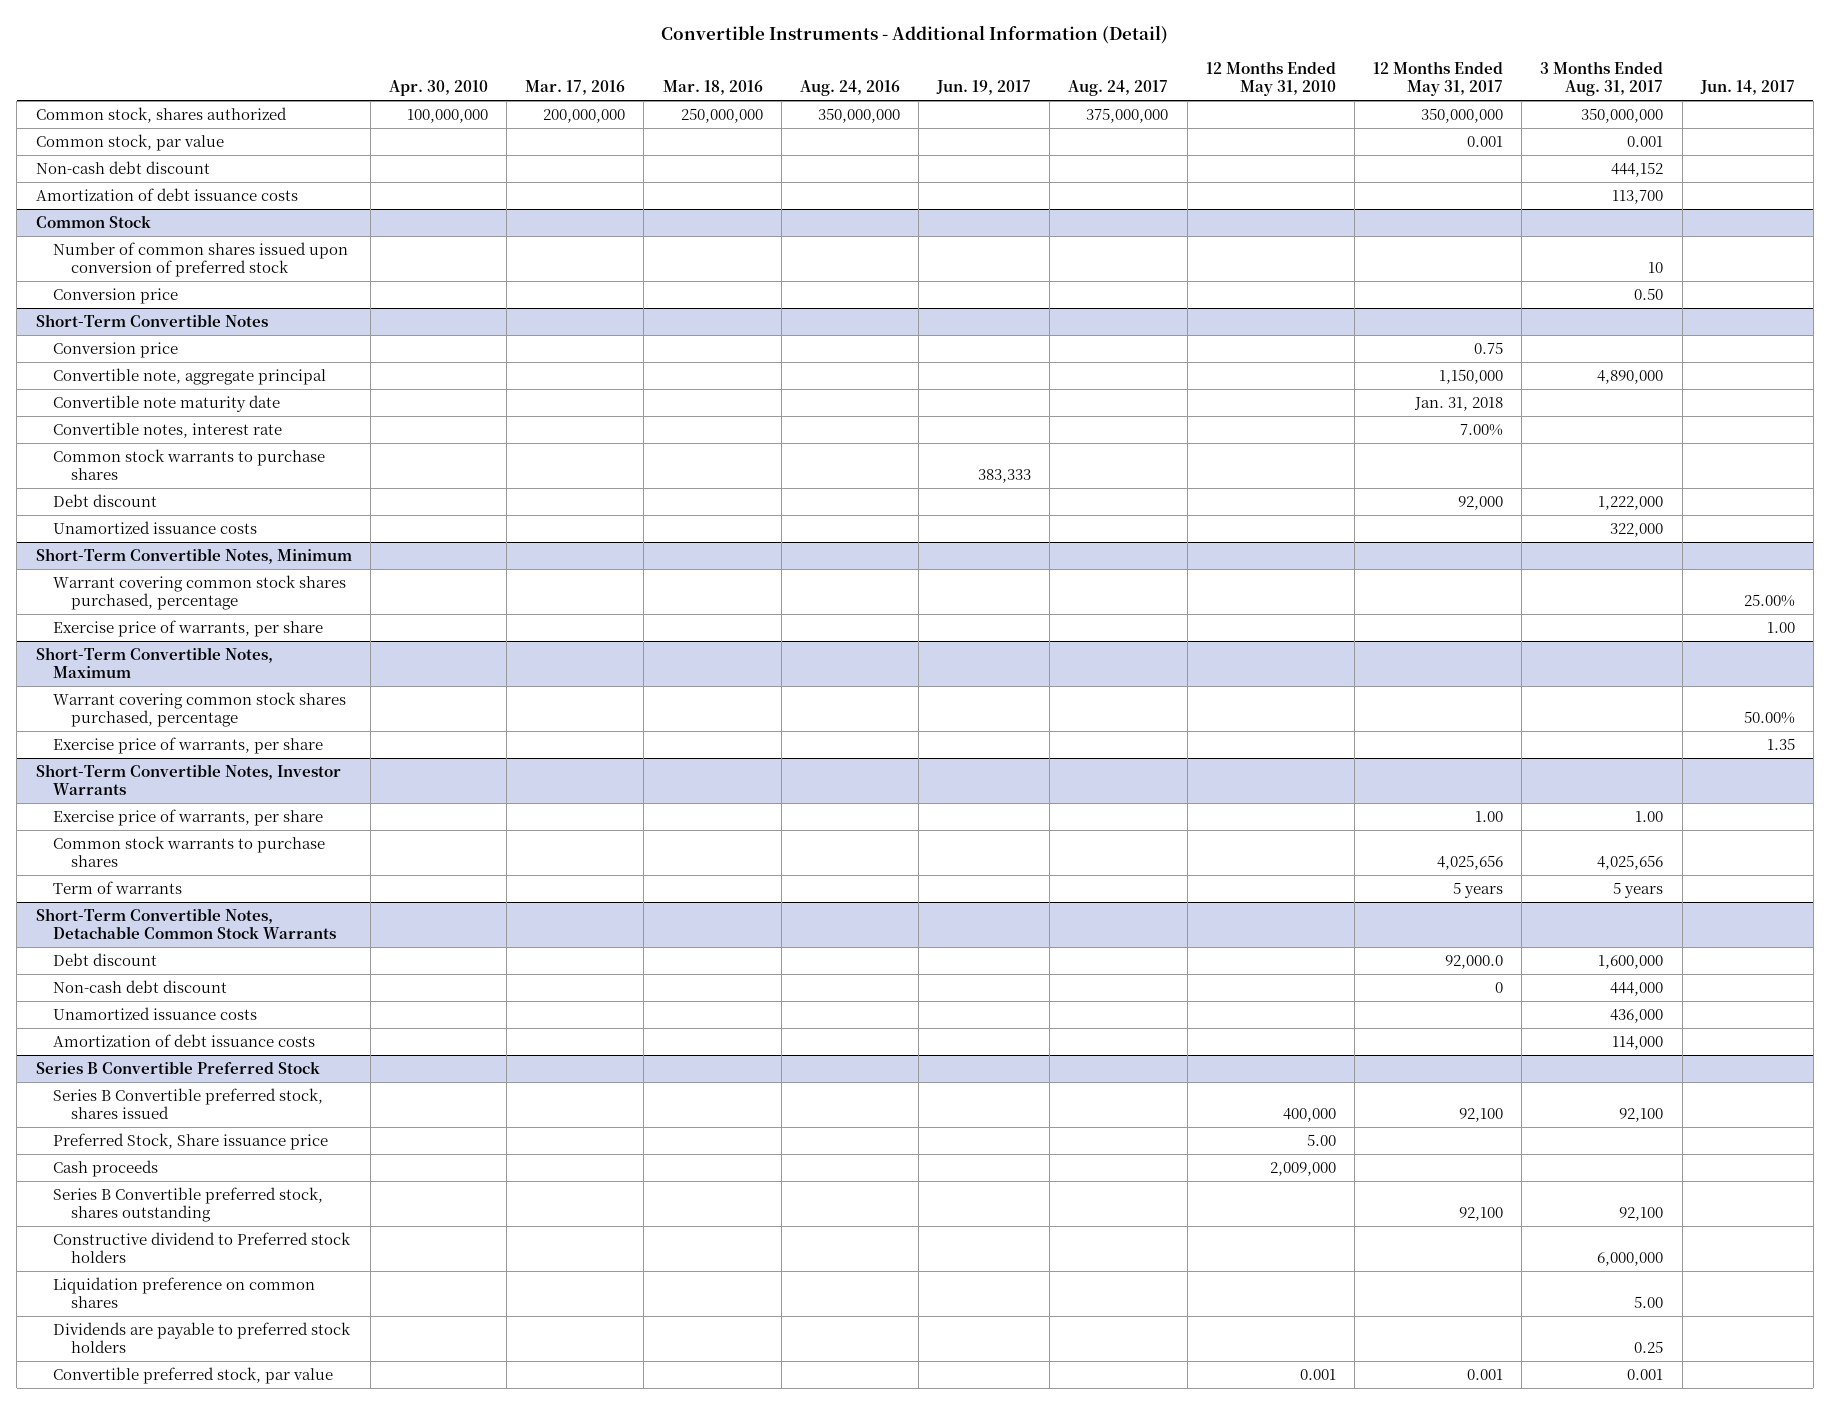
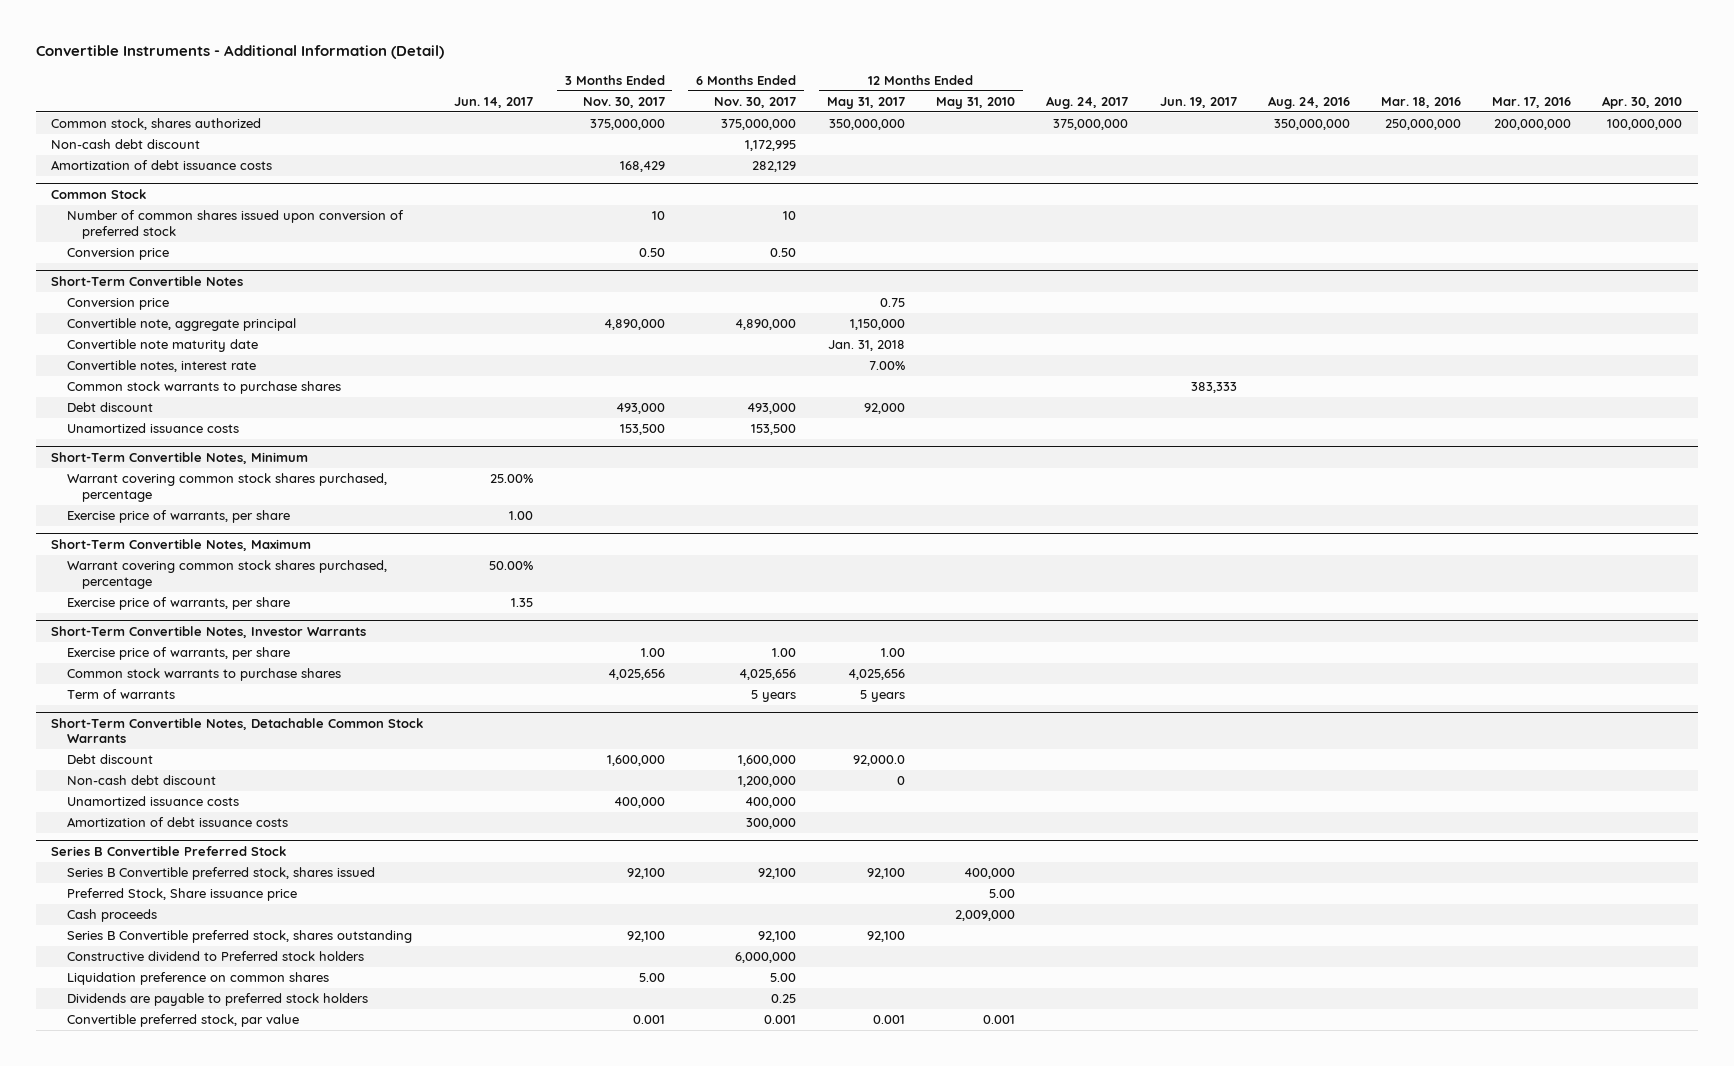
- | Apr. 30, 2010 | Mar. 17, 2016 | Mar. 18, 2016 | Aug. 24, 2016 | Jun. 19, 2017 | Aug. 24, 2017 | 12 Months Ended May 31, 2010 | 12 Months Ended May 31, 2017 | 3 Months Ended Aug. 31, 2017 | Jun. 14, 2017
+ | Jun. 14, 2017 | 3 Months Ended Nov. 30, 2017 | 6 Months Ended Nov. 30, 2017 | 12 Months Ended May 31, 2017 | 12 Months Ended May 31, 2010 | Aug. 24, 2017 | Jun. 19, 2017 | Aug. 24, 2016 | Mar. 18, 2016 | Mar. 17, 2016 | Apr. 30, 2010
- Common stock, par value | | | | | | | | 0.001 | 0.001 |

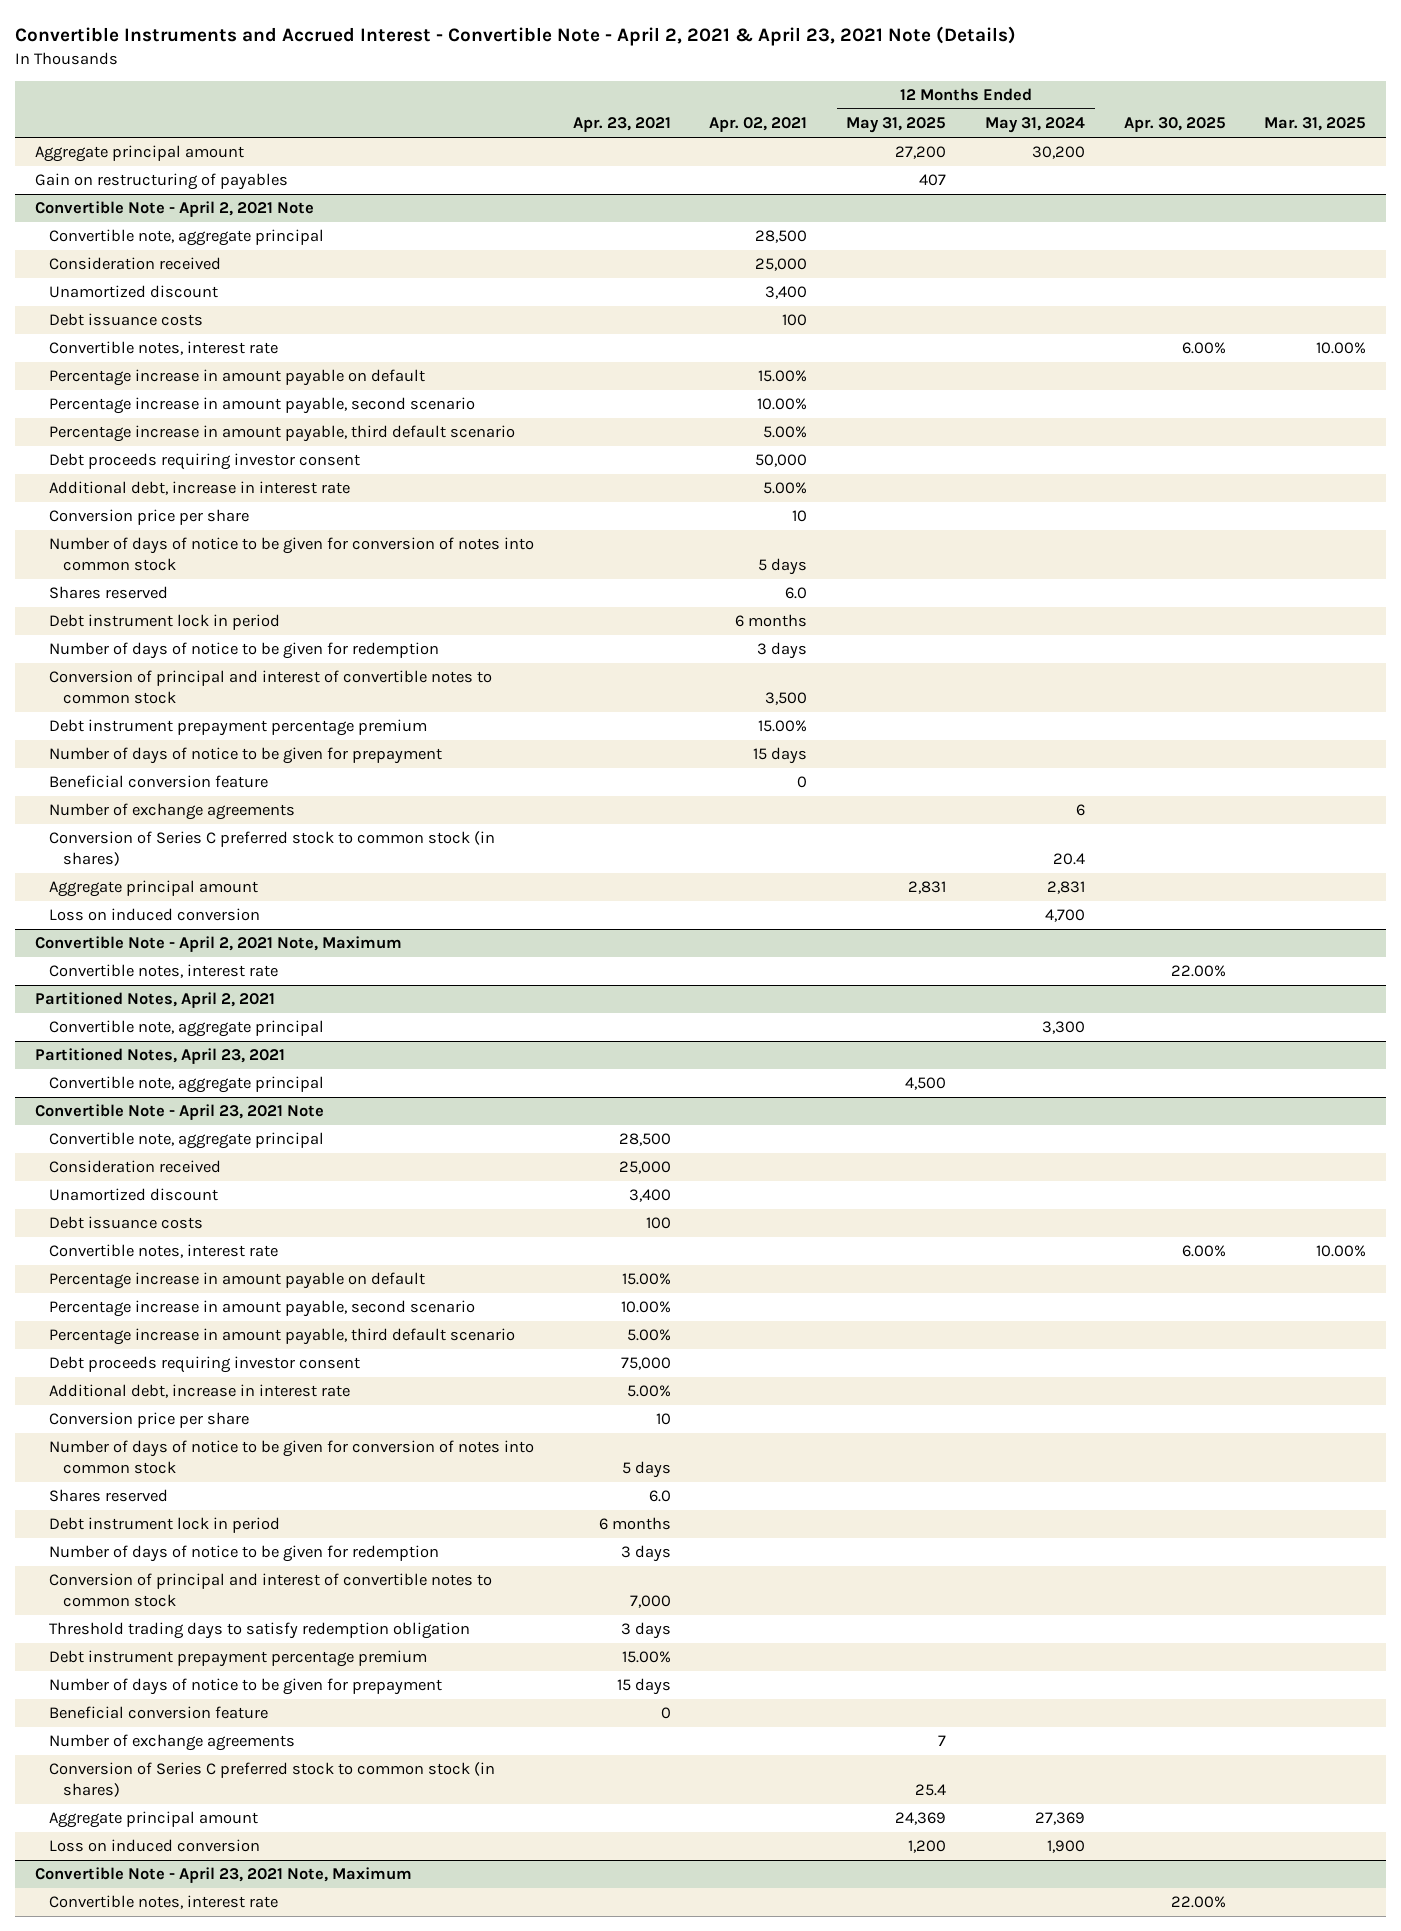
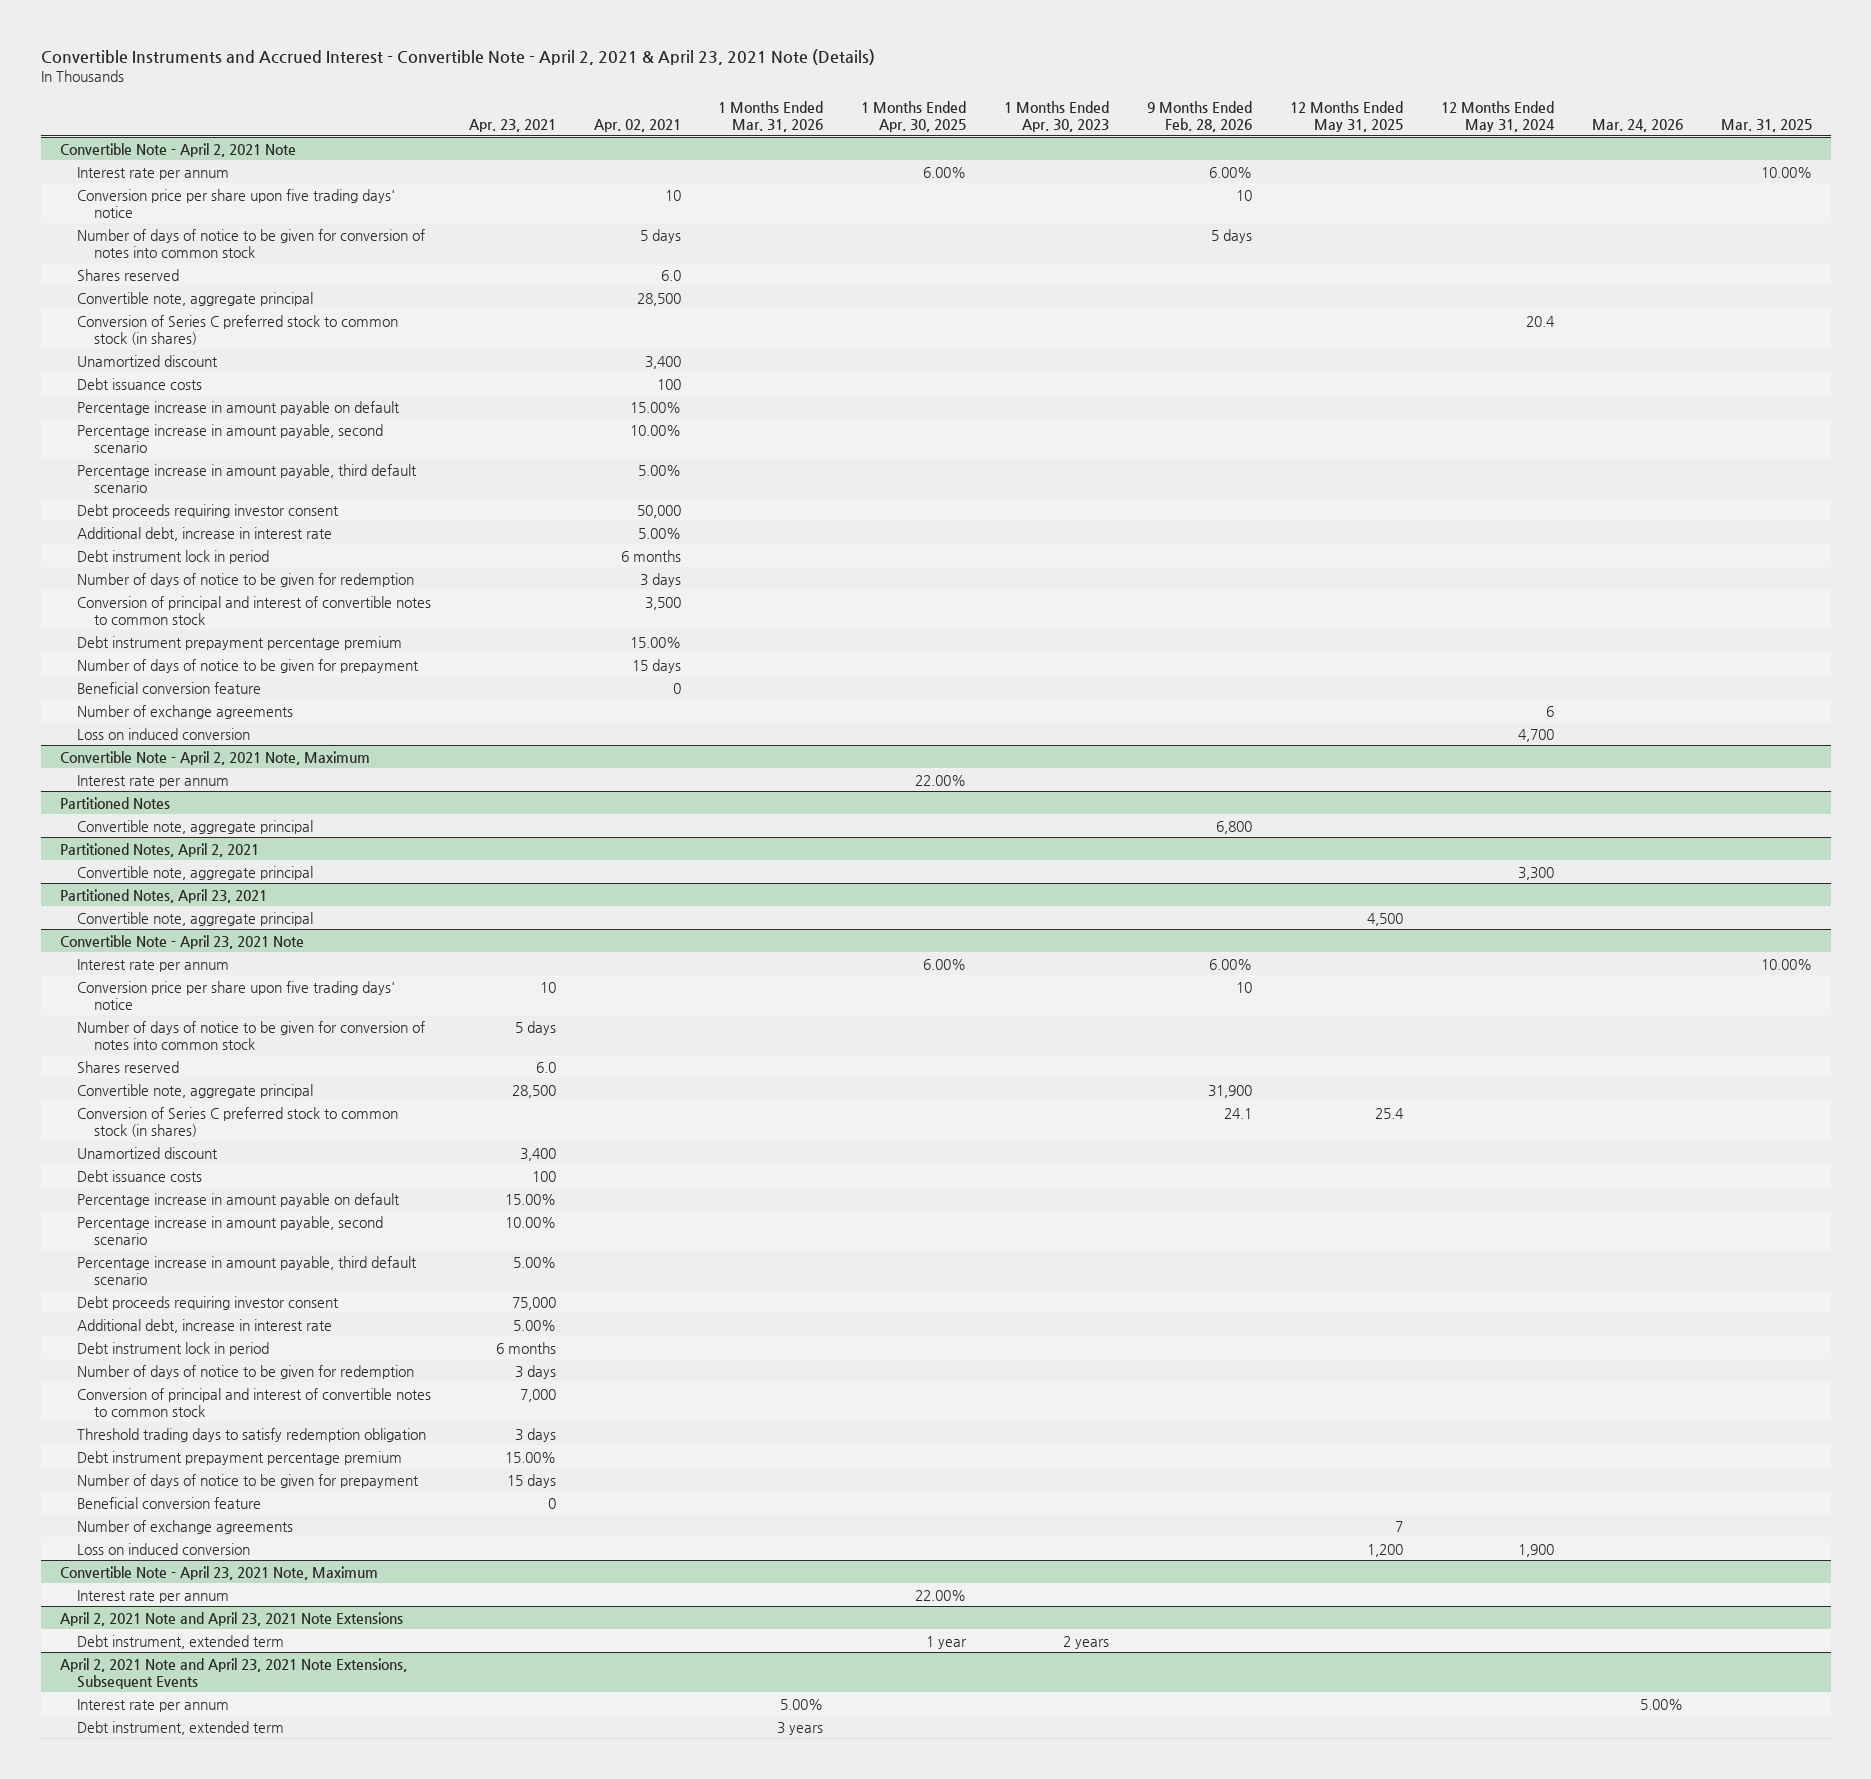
- | Apr. 23, 2021 | Apr. 02, 2021 | 12 Months Ended May 31, 2025 | 12 Months Ended May 31, 2024 | Apr. 30, 2025 | Mar. 31, 2025
+ | Apr. 23, 2021 | Apr. 02, 2021 | 1 Months Ended Mar. 31, 2026 | 1 Months Ended Apr. 30, 2025 | 1 Months Ended Apr. 30, 2023 | 9 Months Ended Feb. 28, 2026 | 12 Months Ended May 31, 2025 | 12 Months Ended May 31, 2024 | Mar. 24, 2026 | Mar. 31, 2025
- Aggregate principal amount | | | 27,200 | 30,200 | |
- Gain on restructuring of payables | | | 407 | | |
@ Convertible Note - April 2, 2021 Note
+ Interest rate per annum | | | | 6.00% | | 6.00% | | | | 10.00%
+ Conversion price per share upon five trading days' notice | | 10 | | | | 10 | | | |
moved up: Number of days of notice to be given for conversion of notes into common stock | | 5 days | | | | 5 days | | | |
moved up: Shares reserved | | 6.0 | | | | | | | |
- Consideration received | | 25,000 | | | |
moved up: Conversion of Series C preferred stock to common stock (in shares) | | | | | | | | 20.4 | |
- Convertible notes, interest rate | | | | | 6.00% | 10.00%
- Conversion price per share | | 10 | | | |
- Aggregate principal amount | | | 2,831 | 2,831 | |
@ Convertible Note - April 2, 2021 Note, Maximum
- Convertible notes, interest rate | | | | | 22.00% |
+ Interest rate per annum | | | | 22.00% | | | | | |
+ Partitioned Notes
+ Convertible note, aggregate principal | | | | | | 6,800 | | | |
@ Convertible Note - April 23, 2021 Note
+ Interest rate per annum | | | | 6.00% | | 6.00% | | | | 10.00%
+ Conversion price per share upon five trading days' notice | 10 | | | | | 10 | | | |
moved up: Number of days of notice to be given for conversion of notes into common stock | 5 days | | | | | | | | |
moved up: Shares reserved | 6.0 | | | | | | | | |
- Consideration received | 25,000 | | | | |
moved up: Conversion of Series C preferred stock to common stock (in shares) | | | | | | 24.1 | 25.4 | | |
- Convertible notes, interest rate | | | | | 6.00% | 10.00%
- Conversion price per share | 10 | | | | |
- Aggregate principal amount | | | 24,369 | 27,369 | |
@ Convertible Note - April 23, 2021 Note, Maximum
- Convertible notes, interest rate | | | | | 22.00% |
+ Interest rate per annum | | | | 22.00% | | | | | |
+ April 2, 2021 Note and April 23, 2021 Note Extensions
+ Debt instrument, extended term | | | | 1 year | 2 years | | | | |
+ April 2, 2021 Note and April 23, 2021 Note Extensions, Subsequent Events
+ Interest rate per annum | | | 5.00% | | | | | | 5.00% |
+ Debt instrument, extended term | | | 3 years | | | | | | |

